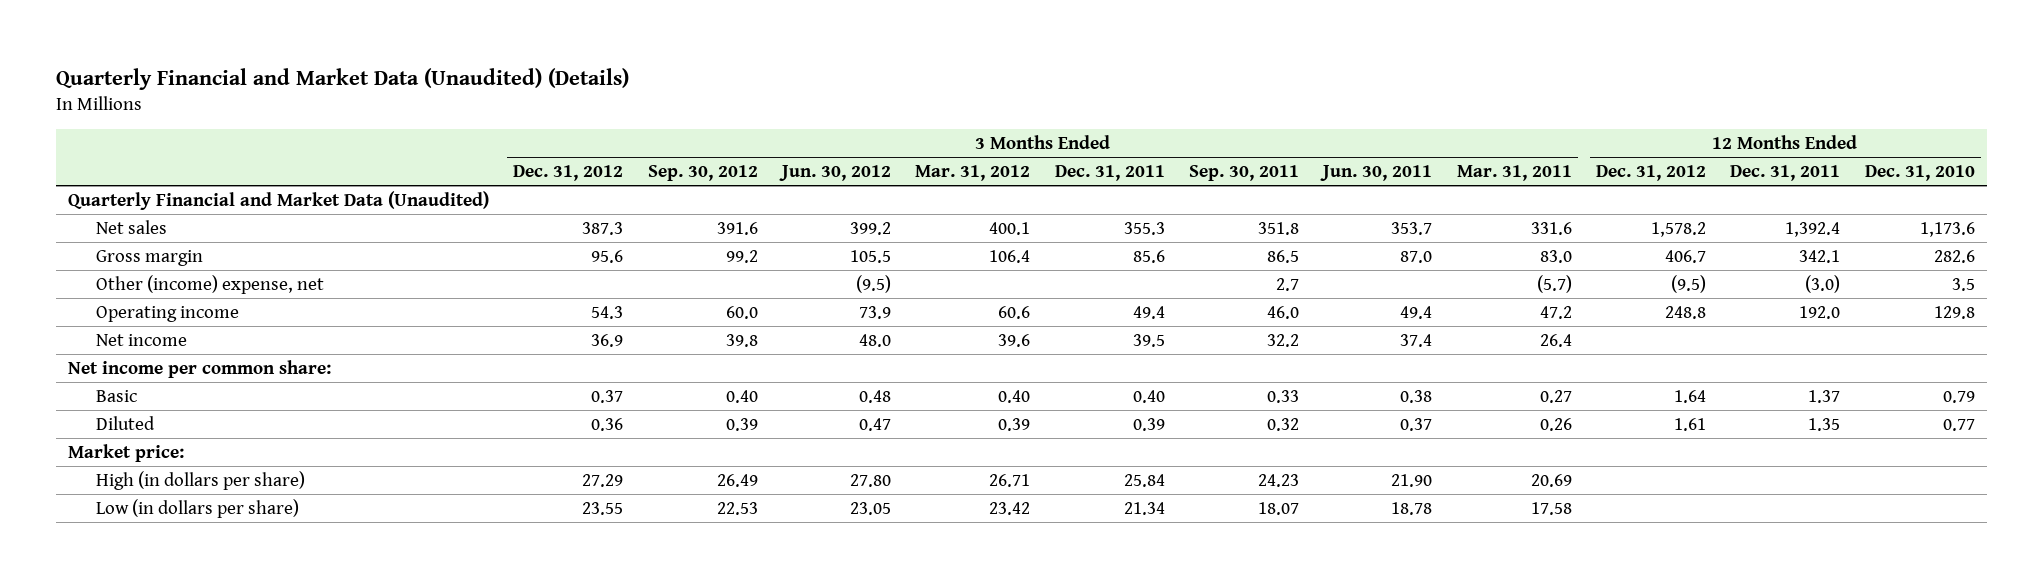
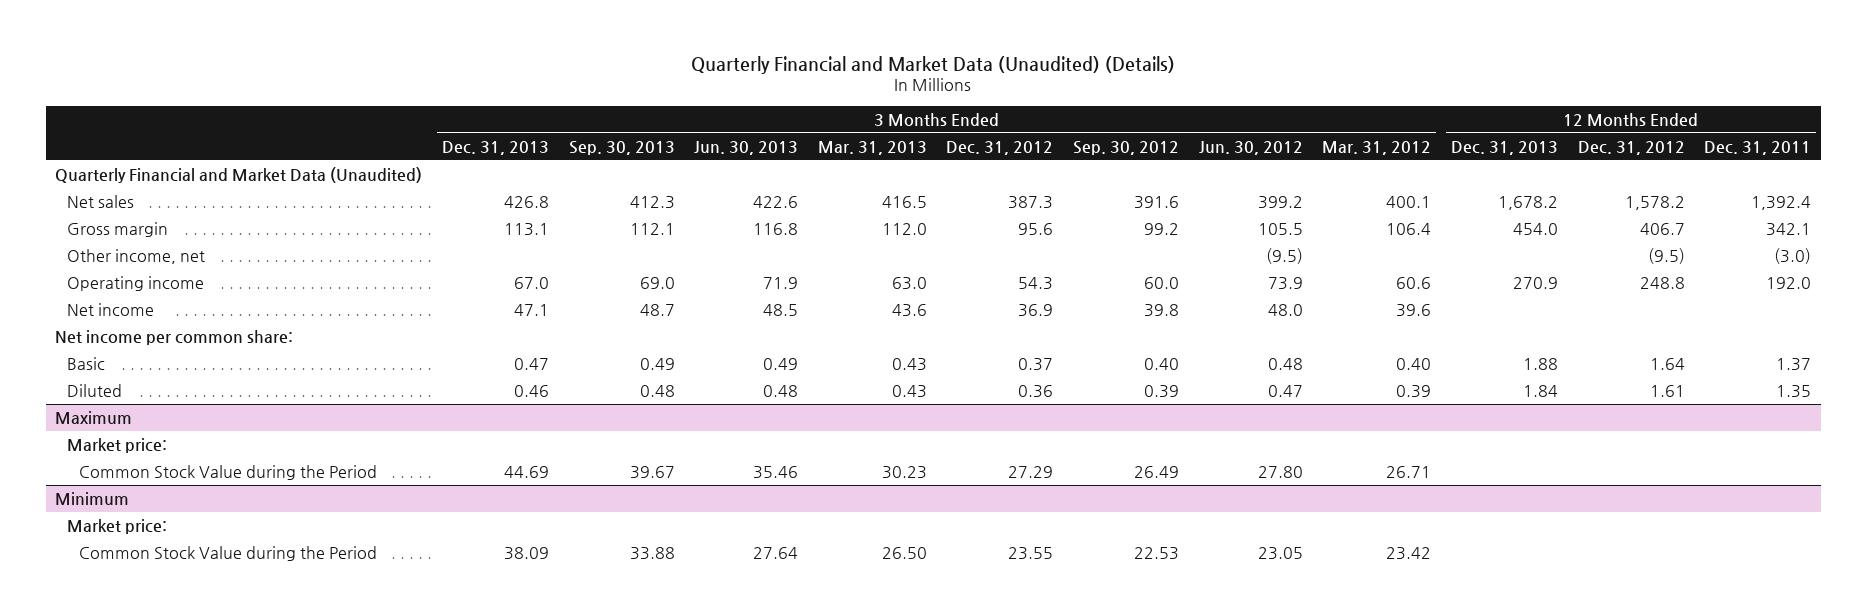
- | 3 Months Ended Dec. 31, 2012 | 3 Months Ended Sep. 30, 2012 | 3 Months Ended Jun. 30, 2012 | 3 Months Ended Mar. 31, 2012 | 3 Months Ended Dec. 31, 2011 | 3 Months Ended Sep. 30, 2011 | 3 Months Ended Jun. 30, 2011 | 3 Months Ended Mar. 31, 2011 | 12 Months Ended Dec. 31, 2012 | 12 Months Ended Dec. 31, 2011 | 12 Months Ended Dec. 31, 2010
+ | 3 Months Ended Dec. 31, 2013 | 3 Months Ended Sep. 30, 2013 | 3 Months Ended Jun. 30, 2013 | 3 Months Ended Mar. 31, 2013 | 3 Months Ended Dec. 31, 2012 | 3 Months Ended Sep. 30, 2012 | 3 Months Ended Jun. 30, 2012 | 3 Months Ended Mar. 31, 2012 | 12 Months Ended Dec. 31, 2013 | 12 Months Ended Dec. 31, 2012 | 12 Months Ended Dec. 31, 2011
- Other (income) expense, net | | | (9.5) | | | 2.7 | | (5.7) | (9.5) | (3.0) | 3.5
+ Other income, net | | | | | | | (9.5) | | | (9.5) | (3.0)
+ Maximum
- High (in dollars per share) | 27.29 | 26.49 | 27.80 | 26.71 | 25.84 | 24.23 | 21.90 | 20.69 | | |
- Low (in dollars per share) | 23.55 | 22.53 | 23.05 | 23.42 | 21.34 | 18.07 | 18.78 | 17.58 | | |
+ Common Stock Value during the Period | 44.69 | 39.67 | 35.46 | 30.23 | 27.29 | 26.49 | 27.80 | 26.71 | | |
+ Minimum
+ Market price:
+ Common Stock Value during the Period | 38.09 | 33.88 | 27.64 | 26.50 | 23.55 | 22.53 | 23.05 | 23.42 | | |

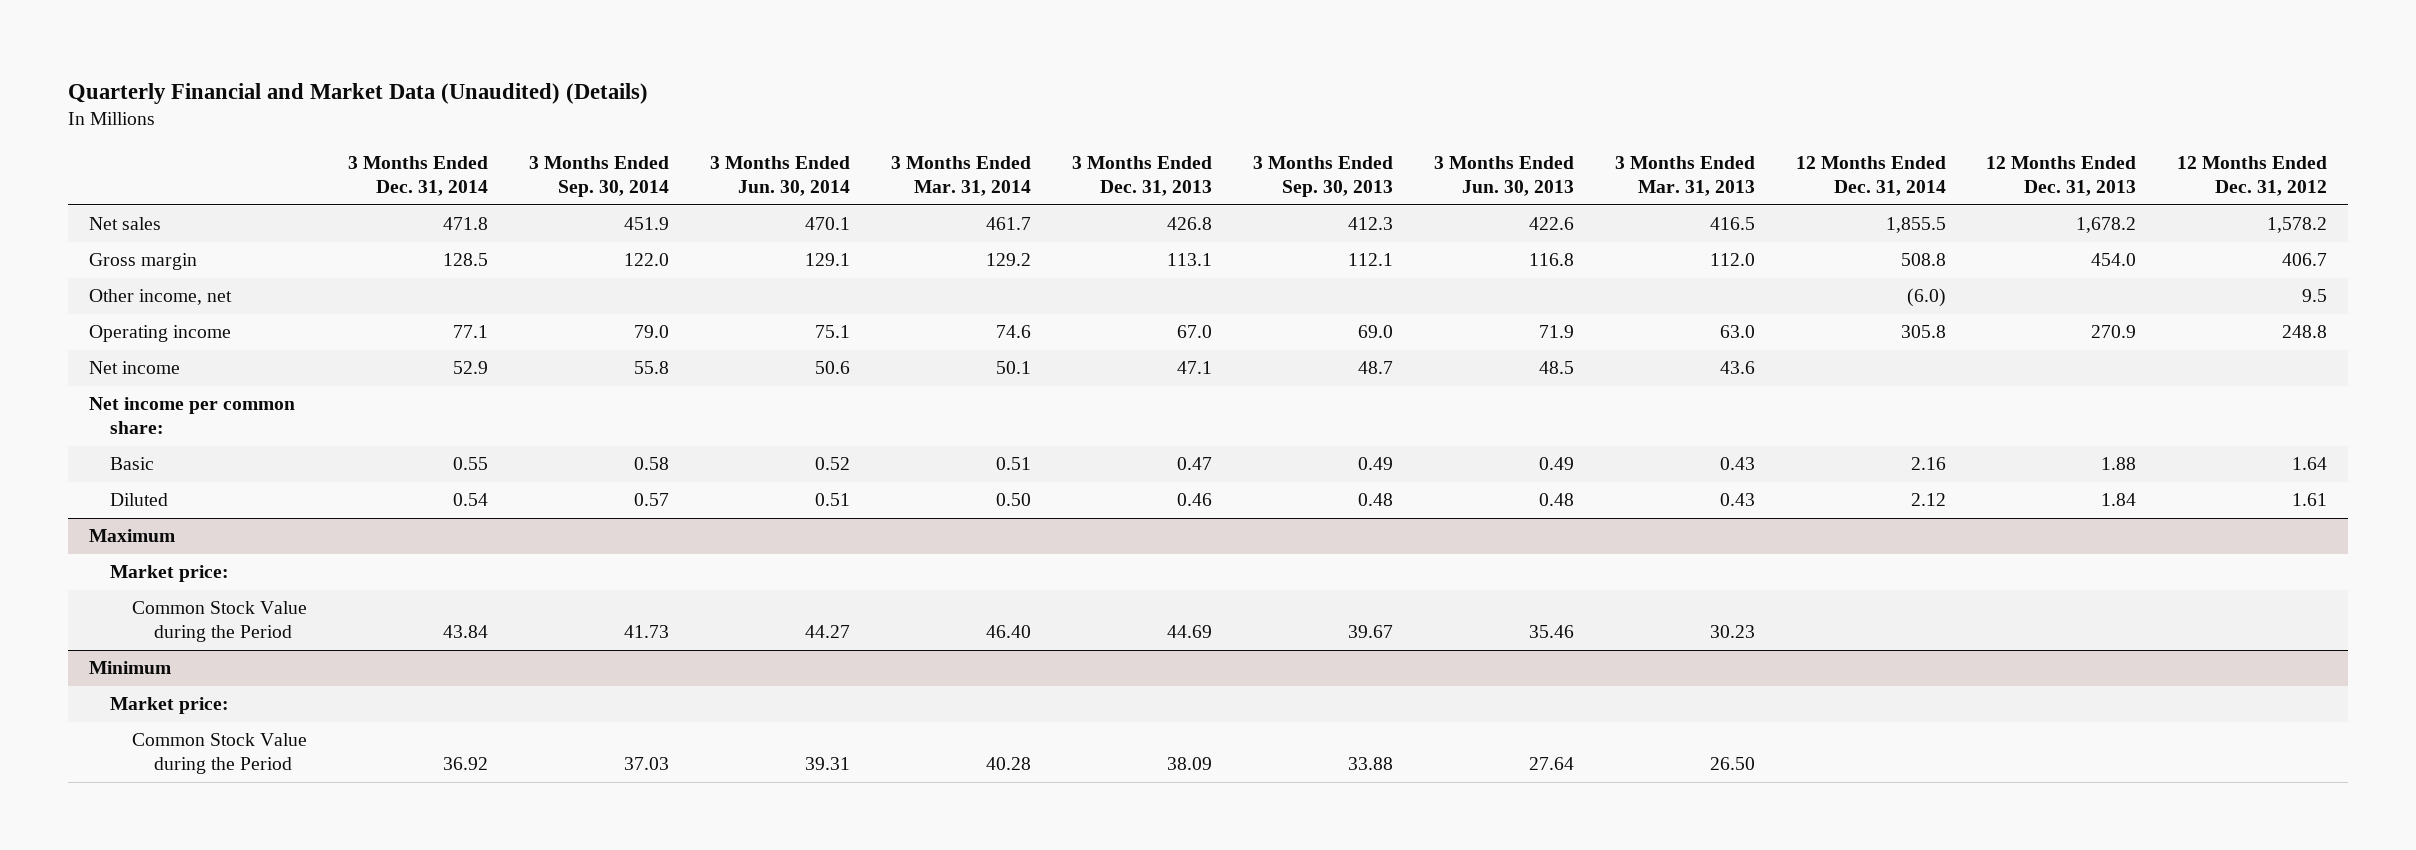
- | 3 Months Ended Dec. 31, 2013 | 3 Months Ended Sep. 30, 2013 | 3 Months Ended Jun. 30, 2013 | 3 Months Ended Mar. 31, 2013 | 3 Months Ended Dec. 31, 2012 | 3 Months Ended Sep. 30, 2012 | 3 Months Ended Jun. 30, 2012 | 3 Months Ended Mar. 31, 2012 | 12 Months Ended Dec. 31, 2013 | 12 Months Ended Dec. 31, 2012 | 12 Months Ended Dec. 31, 2011
+ | 3 Months Ended Dec. 31, 2014 | 3 Months Ended Sep. 30, 2014 | 3 Months Ended Jun. 30, 2014 | 3 Months Ended Mar. 31, 2014 | 3 Months Ended Dec. 31, 2013 | 3 Months Ended Sep. 30, 2013 | 3 Months Ended Jun. 30, 2013 | 3 Months Ended Mar. 31, 2013 | 12 Months Ended Dec. 31, 2014 | 12 Months Ended Dec. 31, 2013 | 12 Months Ended Dec. 31, 2012
- Quarterly Financial and Market Data (Unaudited)
- Other income, net | | | | | | | (9.5) | | | (9.5) | (3.0)
+ Other income, net | | | | | | | | | (6.0) | | 9.5

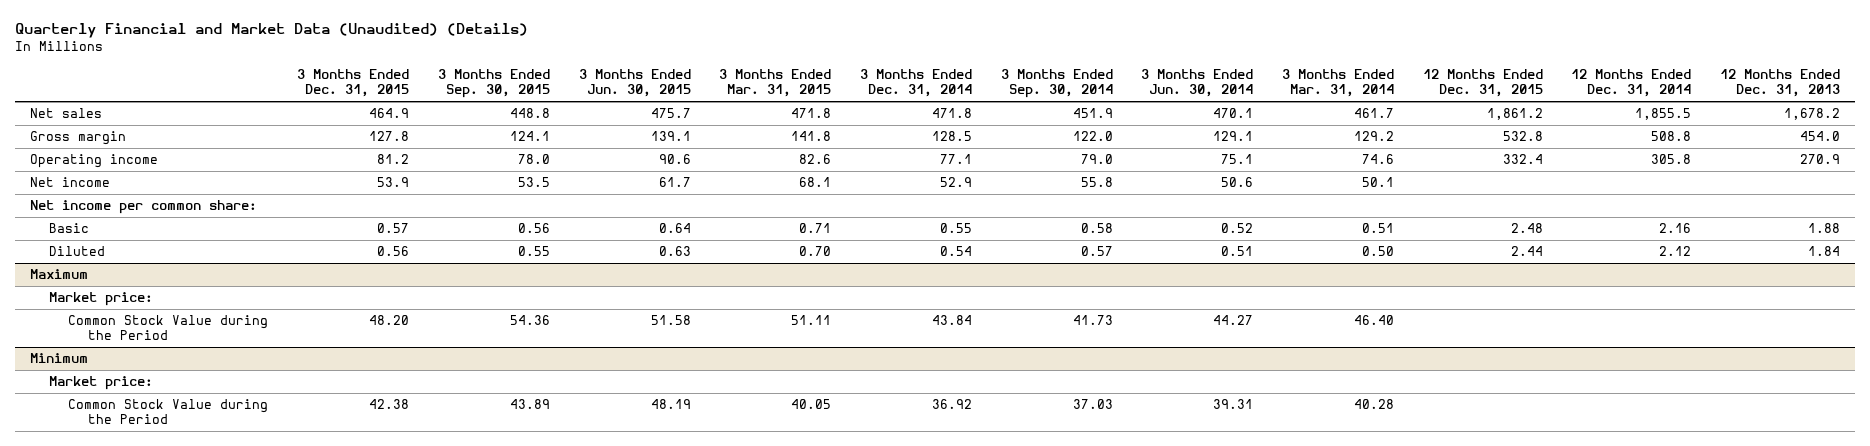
- | 3 Months Ended Dec. 31, 2014 | 3 Months Ended Sep. 30, 2014 | 3 Months Ended Jun. 30, 2014 | 3 Months Ended Mar. 31, 2014 | 3 Months Ended Dec. 31, 2013 | 3 Months Ended Sep. 30, 2013 | 3 Months Ended Jun. 30, 2013 | 3 Months Ended Mar. 31, 2013 | 12 Months Ended Dec. 31, 2014 | 12 Months Ended Dec. 31, 2013 | 12 Months Ended Dec. 31, 2012
+ | 3 Months Ended Dec. 31, 2015 | 3 Months Ended Sep. 30, 2015 | 3 Months Ended Jun. 30, 2015 | 3 Months Ended Mar. 31, 2015 | 3 Months Ended Dec. 31, 2014 | 3 Months Ended Sep. 30, 2014 | 3 Months Ended Jun. 30, 2014 | 3 Months Ended Mar. 31, 2014 | 12 Months Ended Dec. 31, 2015 | 12 Months Ended Dec. 31, 2014 | 12 Months Ended Dec. 31, 2013
- Other income, net | | | | | | | | | (6.0) | | 9.5

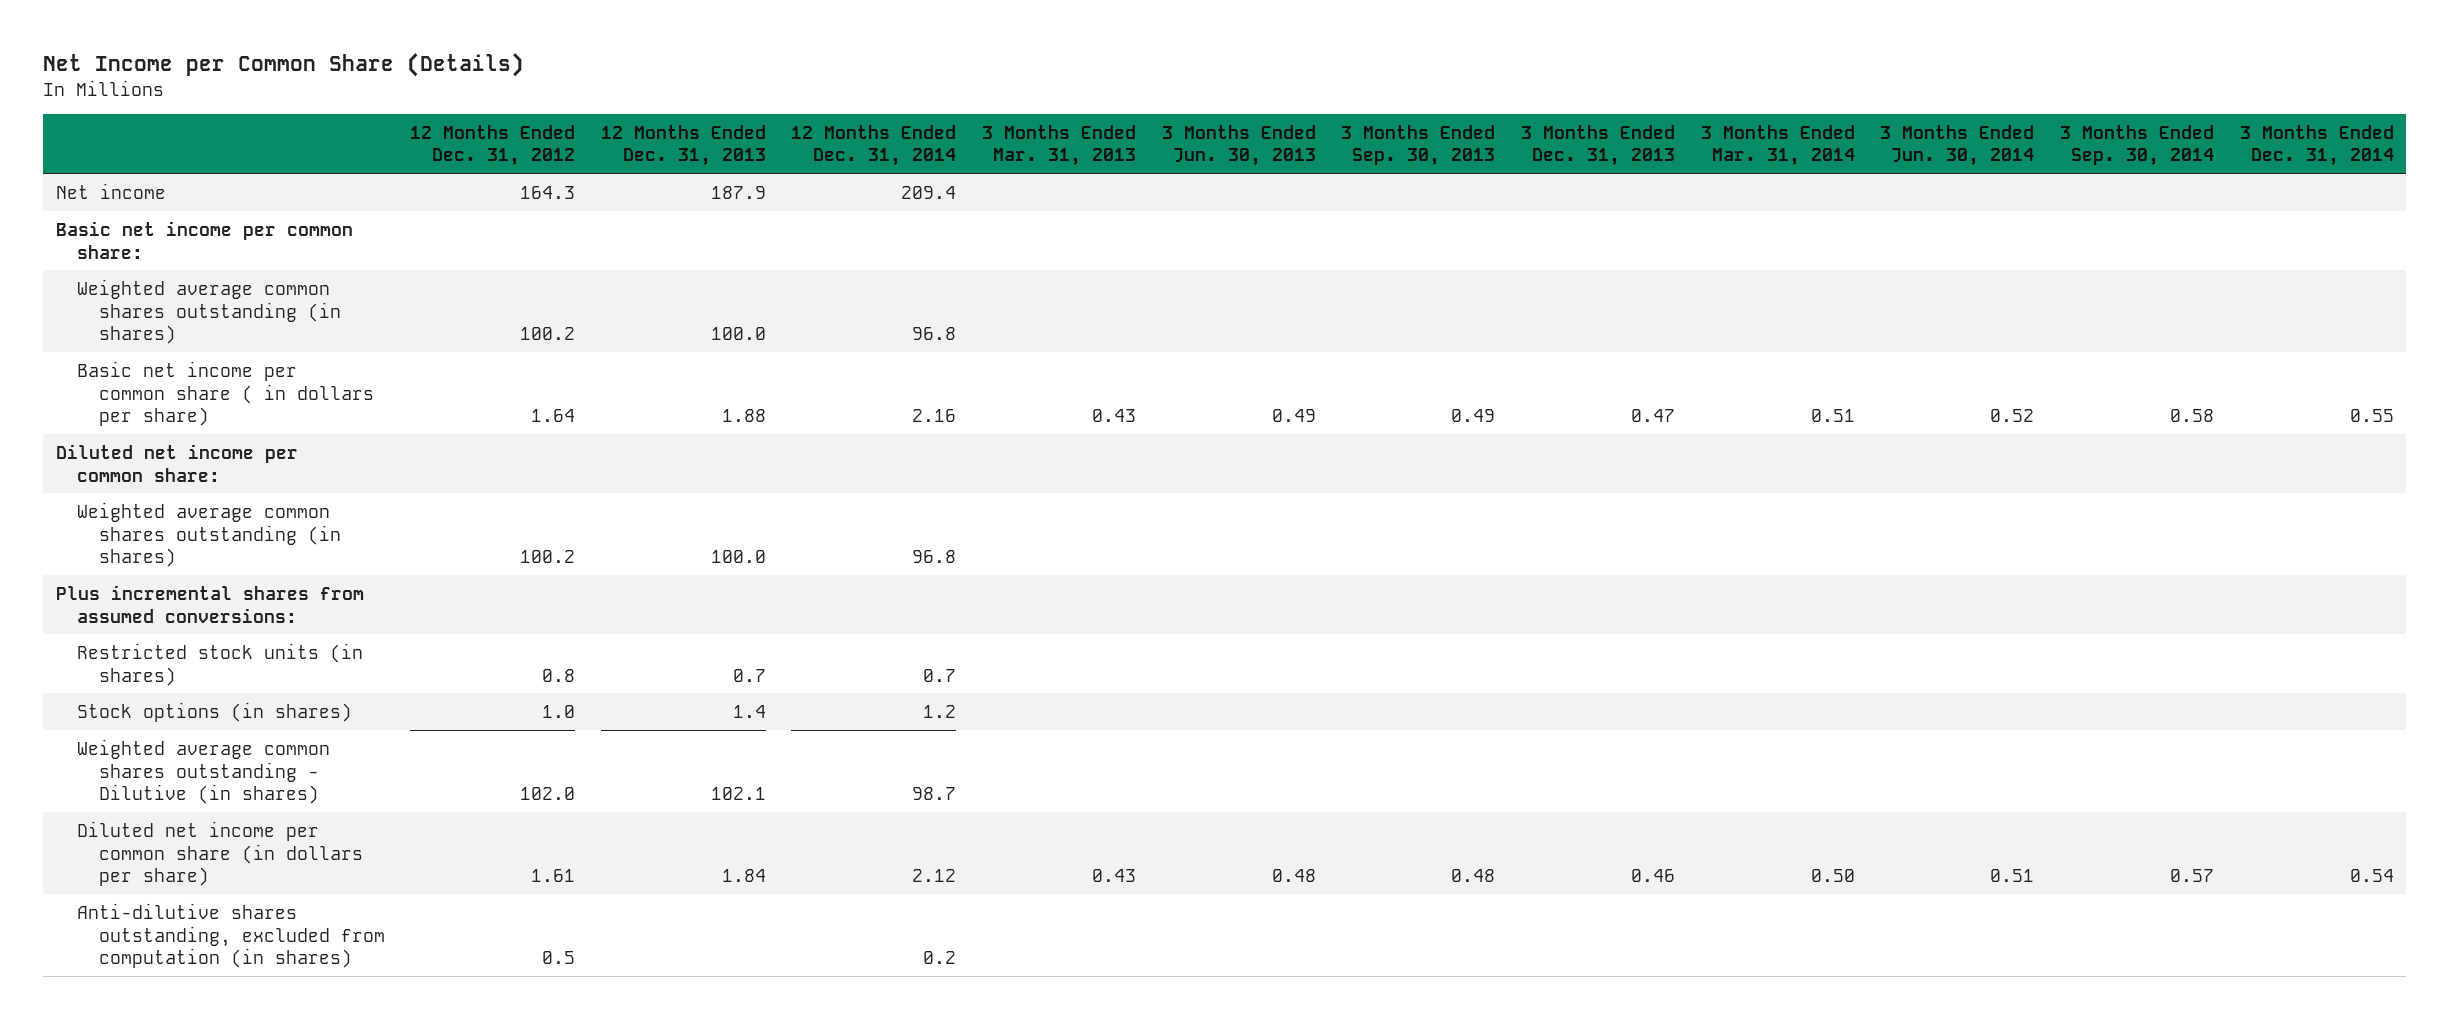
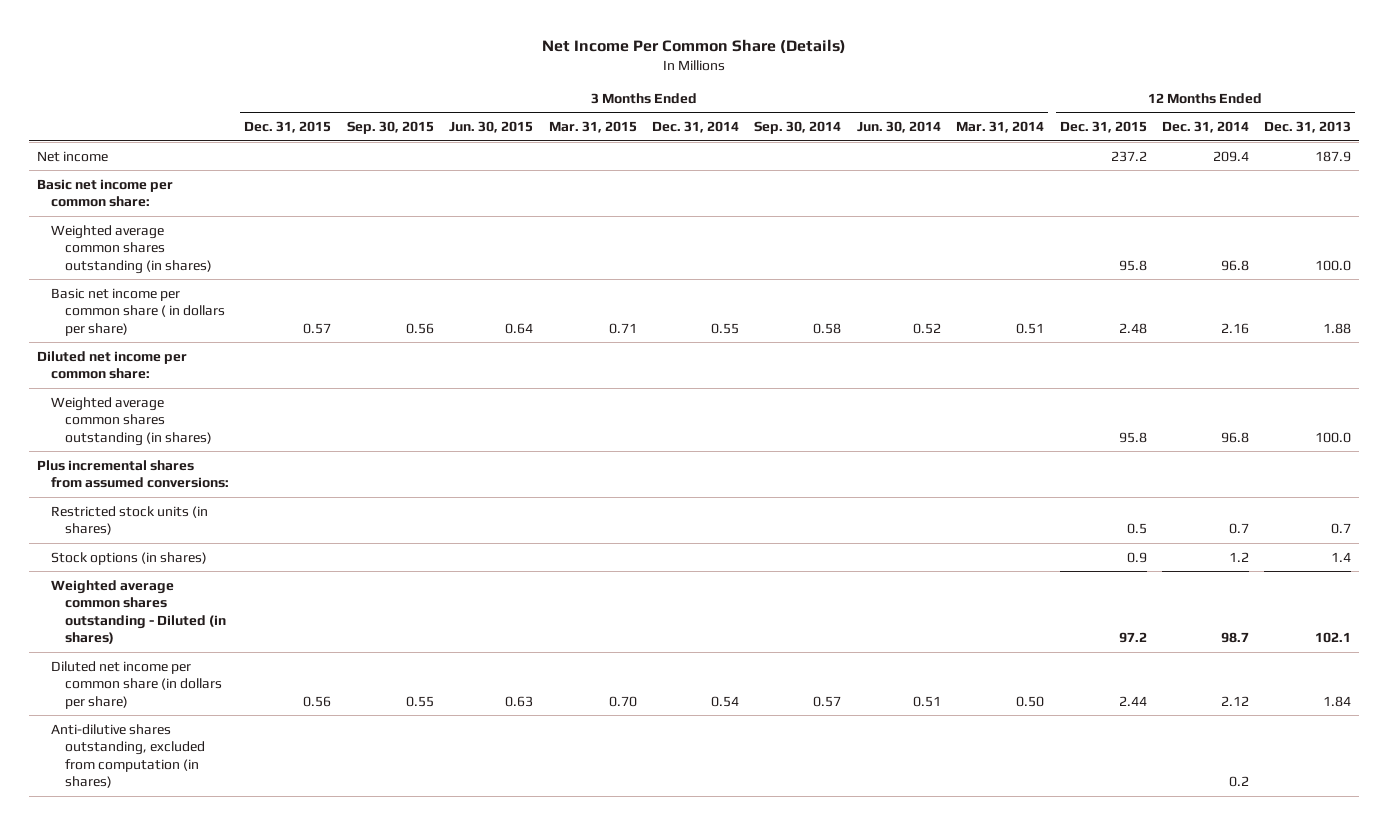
- Net Income per Common Share (Details)
+ Net Income Per Common Share (Details)
- | 12 Months Ended Dec. 31, 2012 | 12 Months Ended Dec. 31, 2013 | 12 Months Ended Dec. 31, 2014 | 3 Months Ended Mar. 31, 2013 | 3 Months Ended Jun. 30, 2013 | 3 Months Ended Sep. 30, 2013 | 3 Months Ended Dec. 31, 2013 | 3 Months Ended Mar. 31, 2014 | 3 Months Ended Jun. 30, 2014 | 3 Months Ended Sep. 30, 2014 | 3 Months Ended Dec. 31, 2014
+ | 3 Months Ended Dec. 31, 2015 | 3 Months Ended Sep. 30, 2015 | 3 Months Ended Jun. 30, 2015 | 3 Months Ended Mar. 31, 2015 | 3 Months Ended Dec. 31, 2014 | 3 Months Ended Sep. 30, 2014 | 3 Months Ended Jun. 30, 2014 | 3 Months Ended Mar. 31, 2014 | 12 Months Ended Dec. 31, 2015 | 12 Months Ended Dec. 31, 2014 | 12 Months Ended Dec. 31, 2013
- Weighted average common shares outstanding - Dilutive (in shares) | 102.0 | 102.1 | 98.7 | | | | | | | |
+ Weighted average common shares outstanding - Diluted (in shares) | | | | | | | | | 97.2 | 98.7 | 102.1

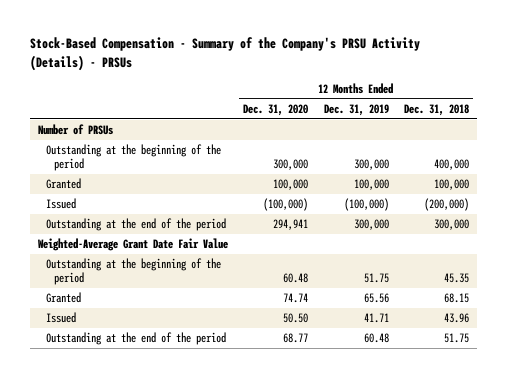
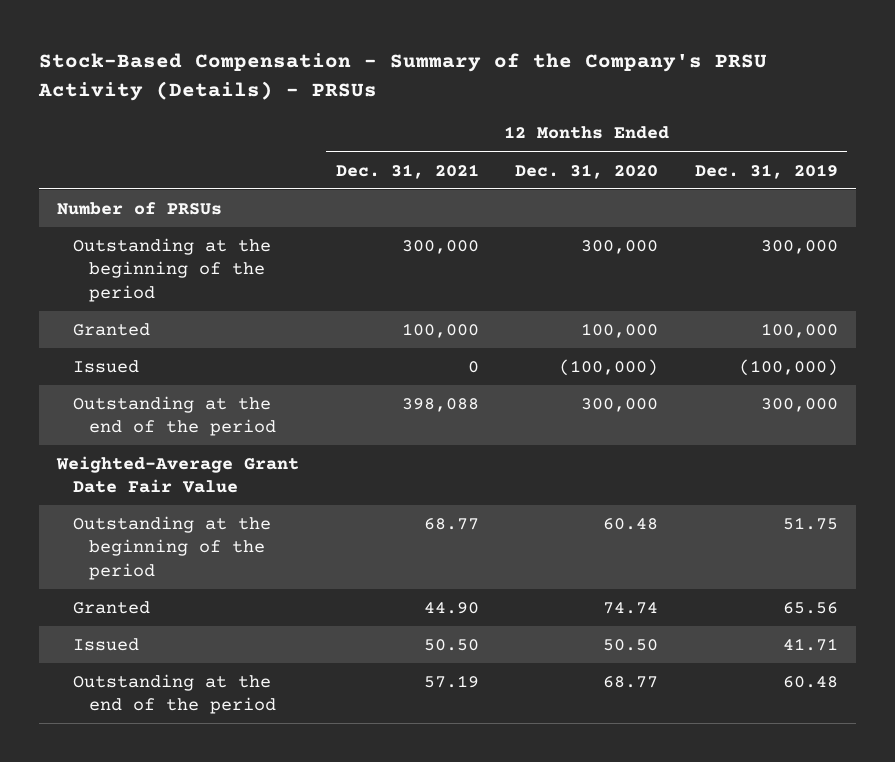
- | 12 Months Ended Dec. 31, 2020 | 12 Months Ended Dec. 31, 2019 | 12 Months Ended Dec. 31, 2018
+ | 12 Months Ended Dec. 31, 2021 | 12 Months Ended Dec. 31, 2020 | 12 Months Ended Dec. 31, 2019
- Outstanding at the end of the period | 294,941 | 300,000 | 300,000
+ Outstanding at the end of the period | 398,088 | 300,000 | 300,000

